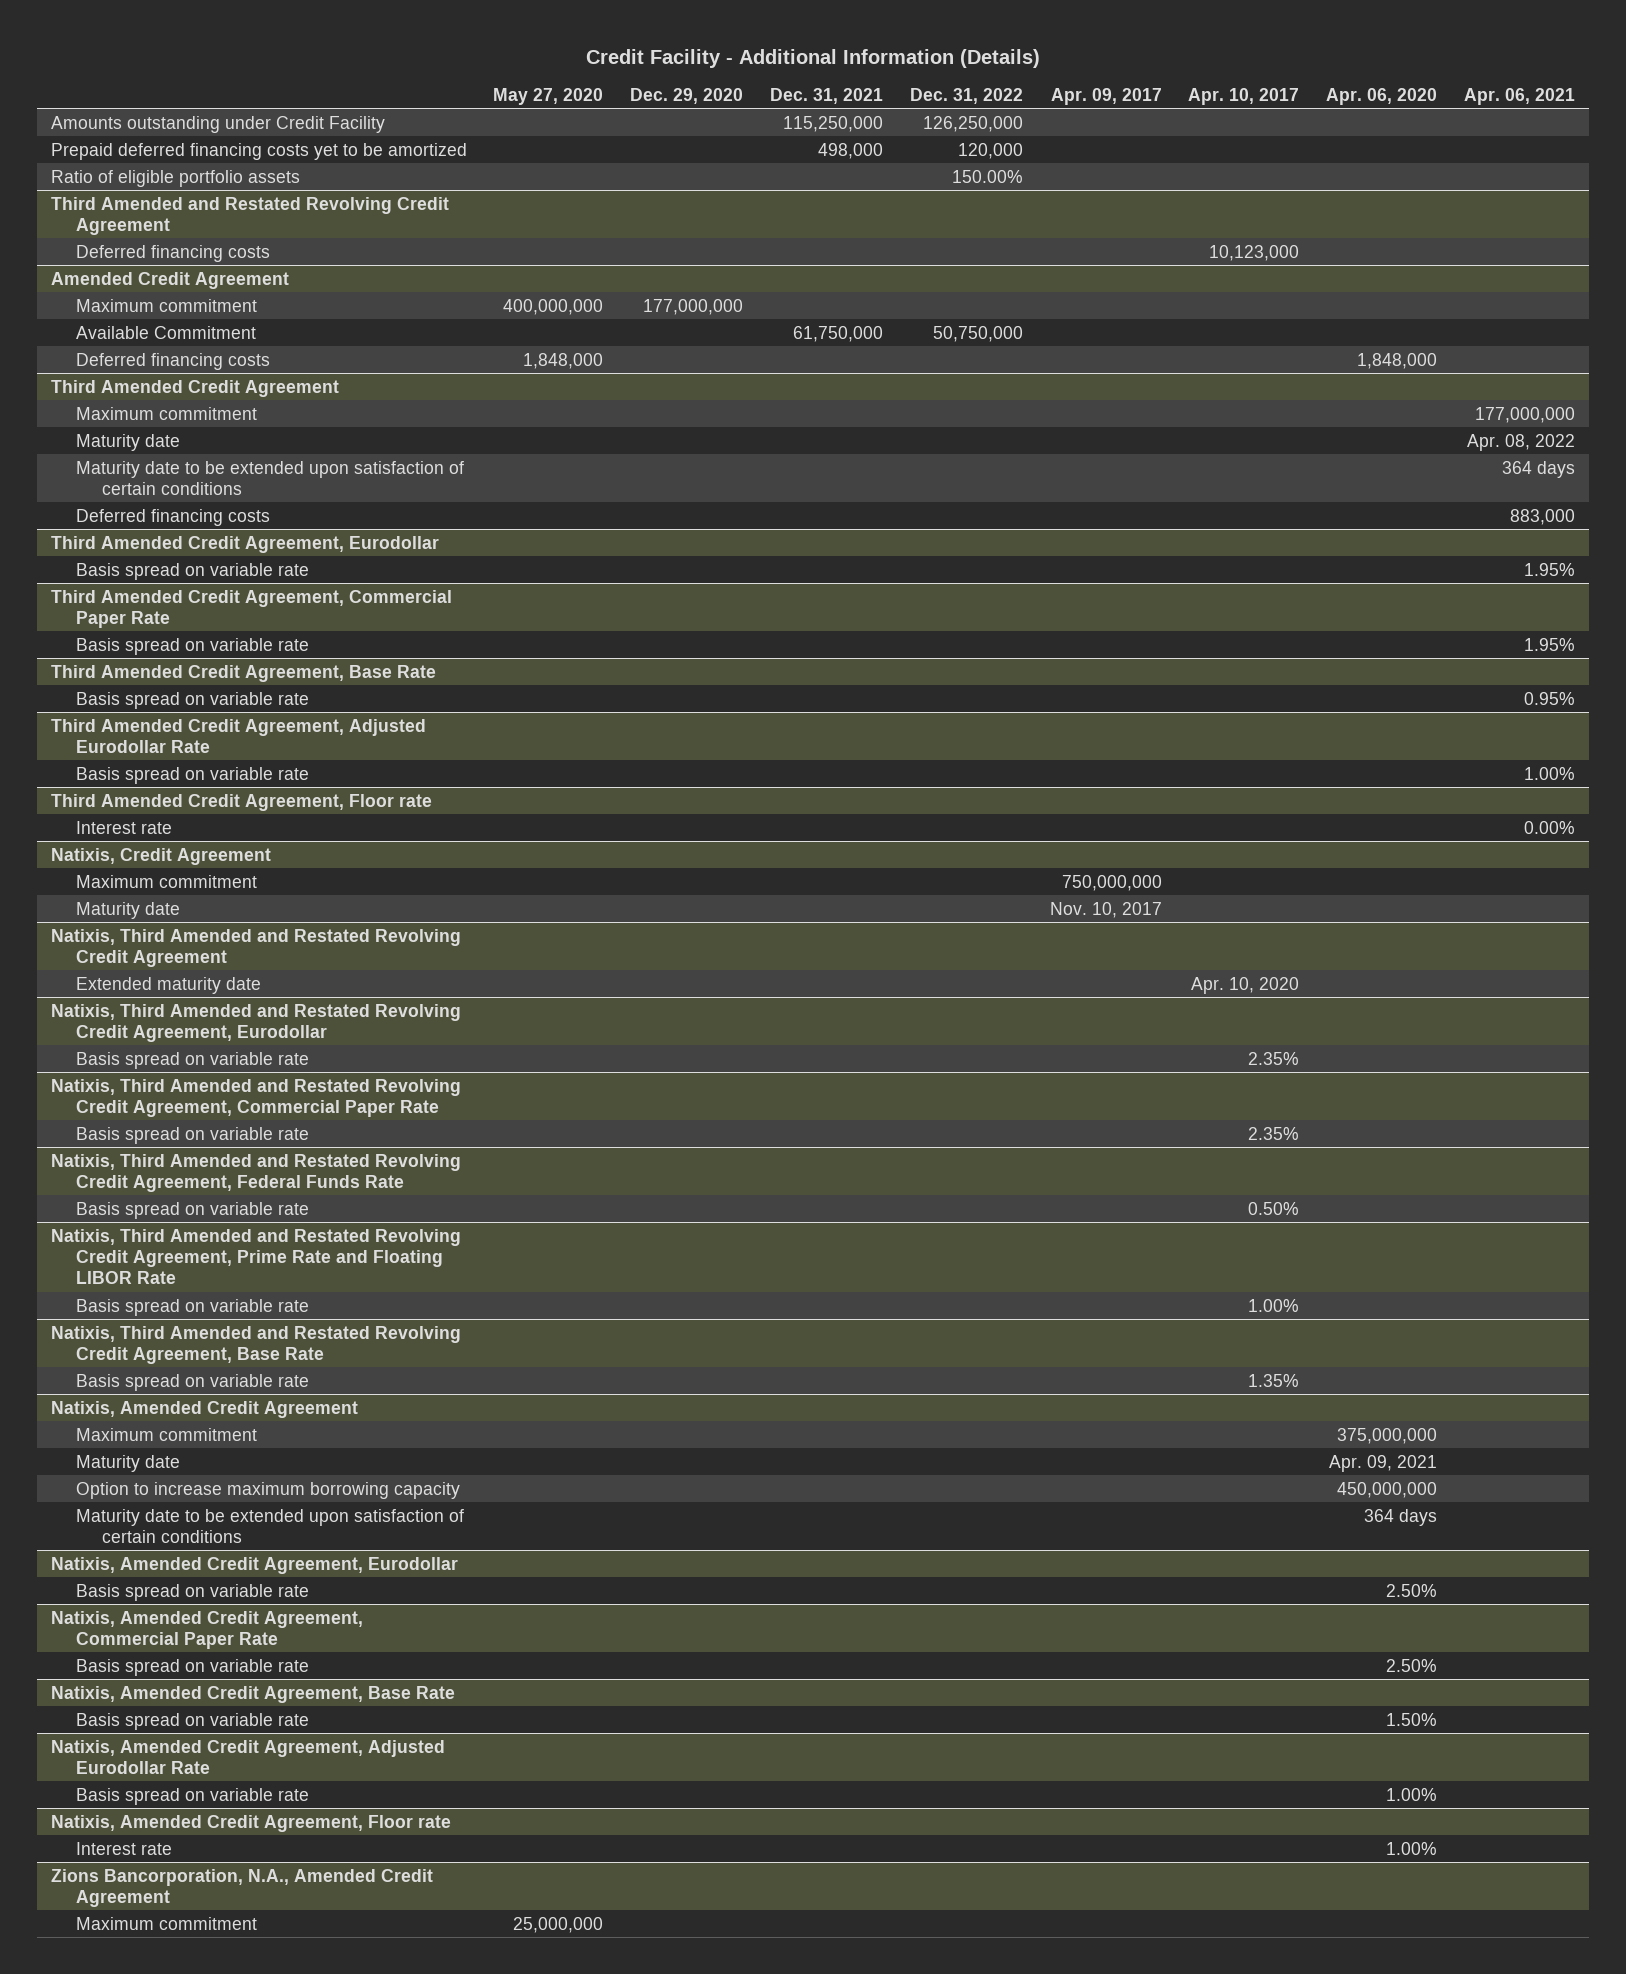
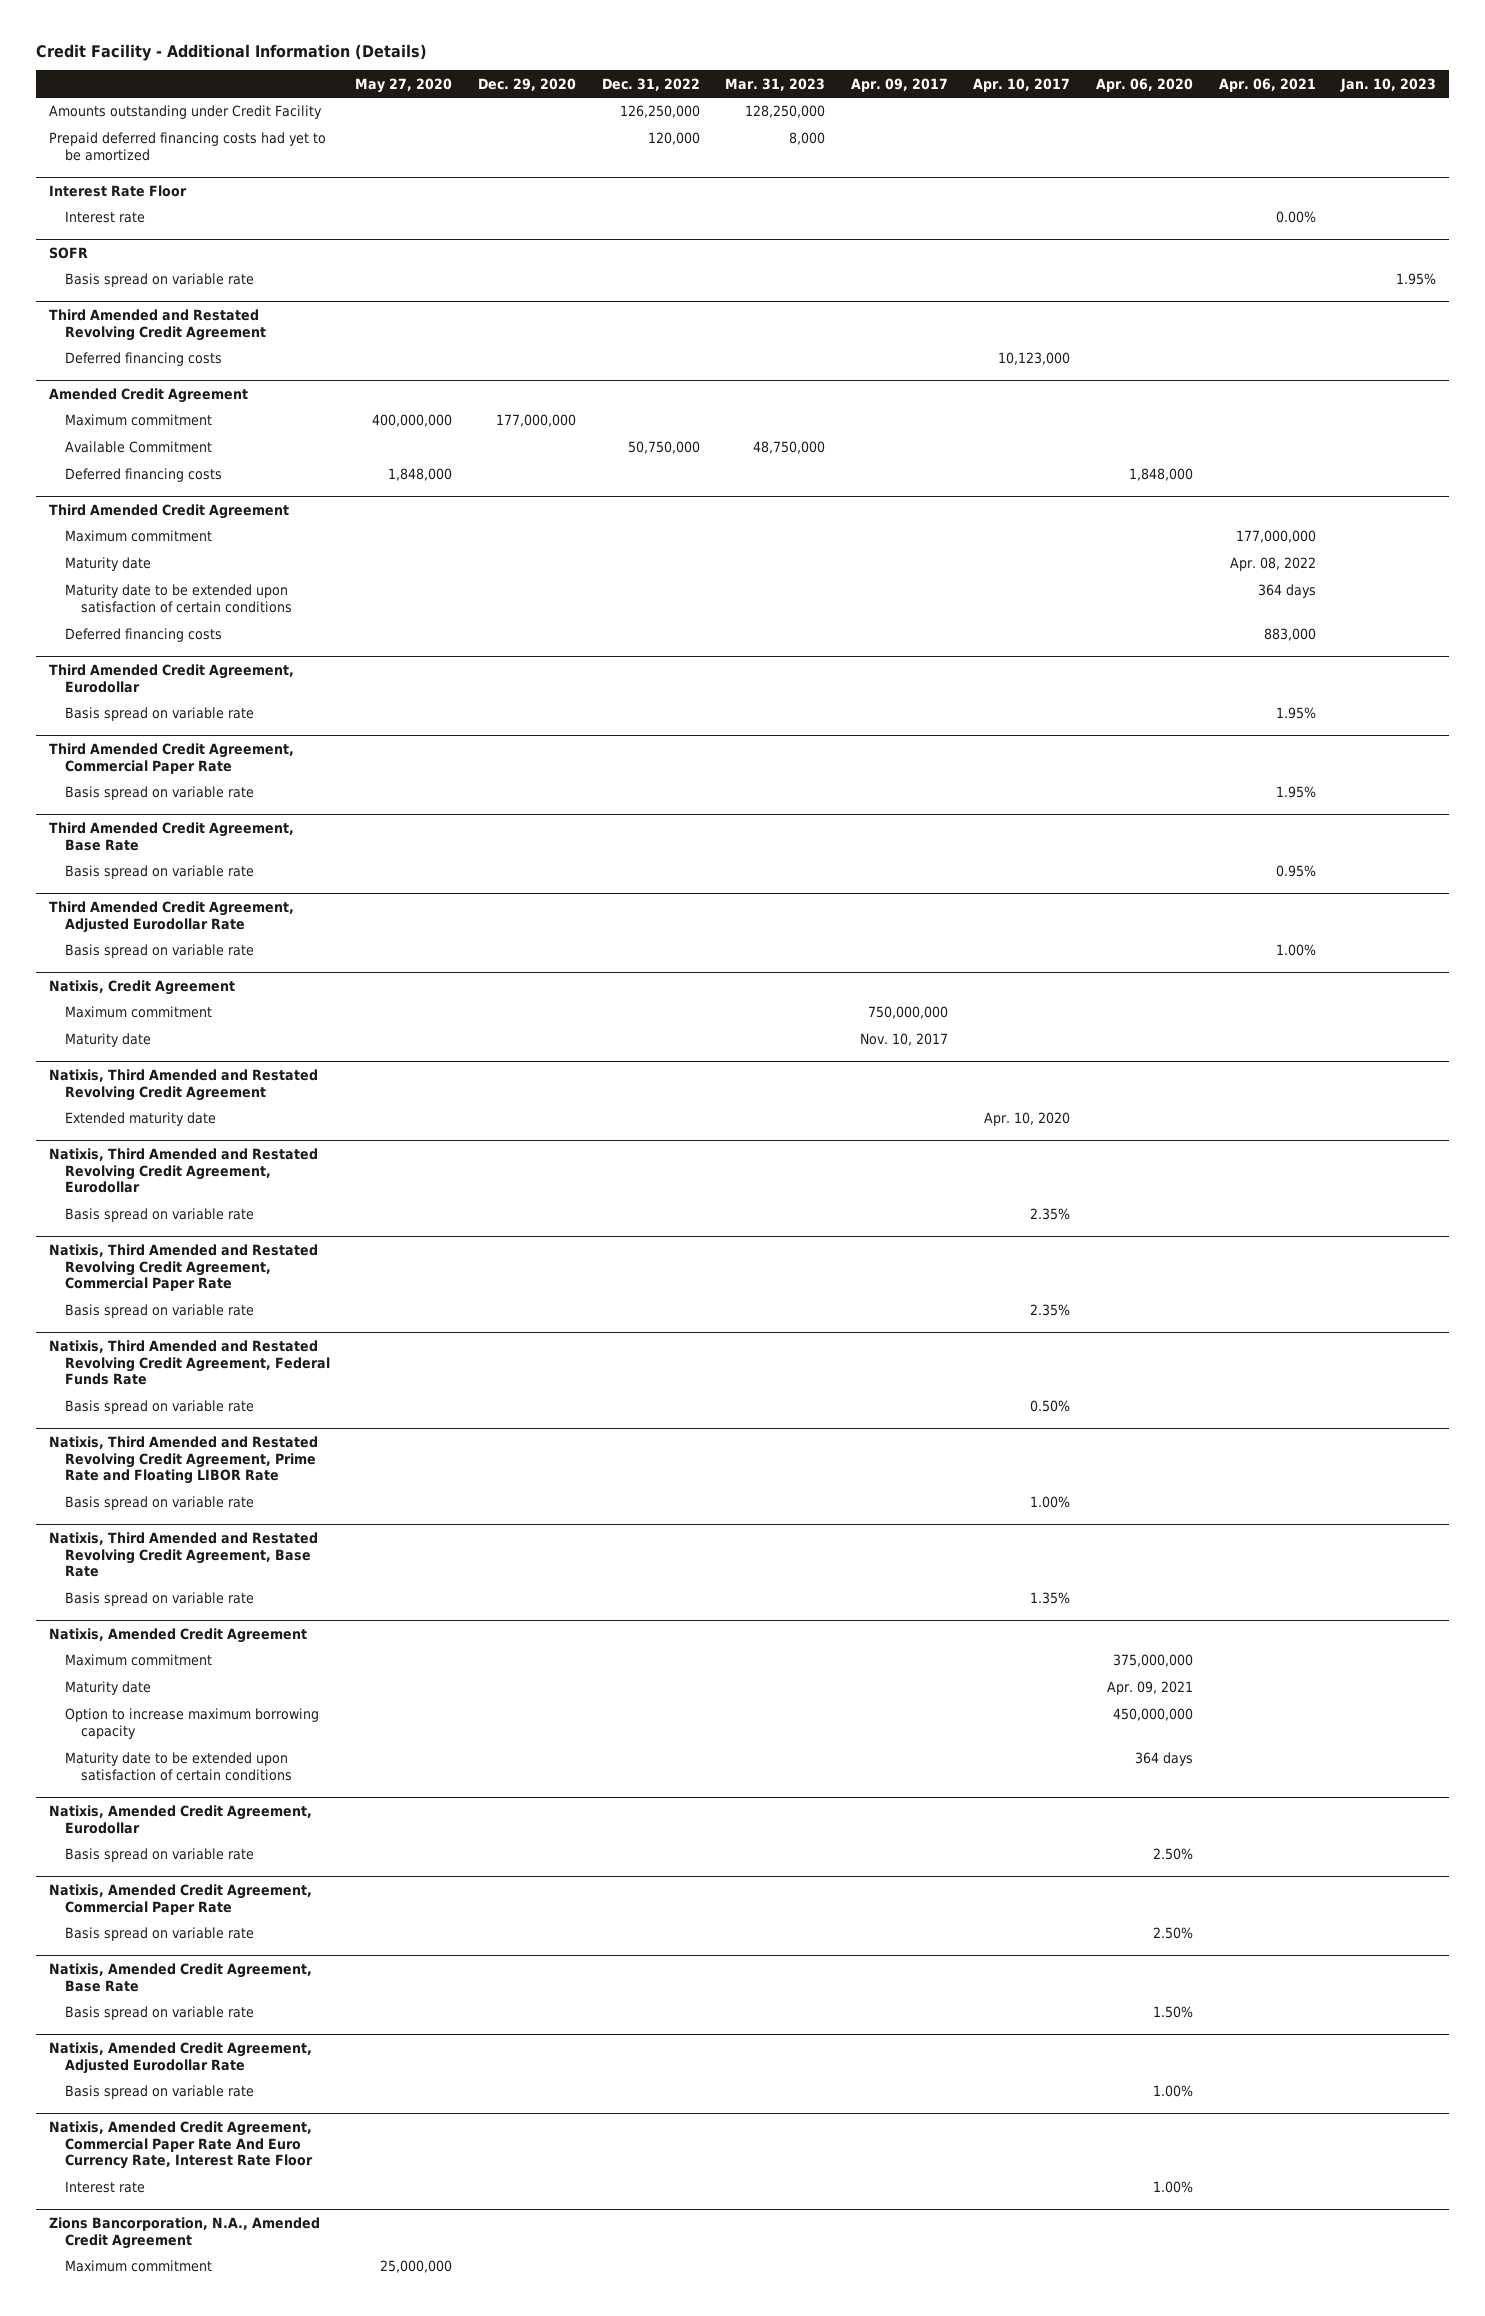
- | May 27, 2020 | Dec. 29, 2020 | Dec. 31, 2021 | Dec. 31, 2022 | Apr. 09, 2017 | Apr. 10, 2017 | Apr. 06, 2020 | Apr. 06, 2021
+ | May 27, 2020 | Dec. 29, 2020 | Dec. 31, 2022 | Mar. 31, 2023 | Apr. 09, 2017 | Apr. 10, 2017 | Apr. 06, 2020 | Apr. 06, 2021 | Jan. 10, 2023
- Prepaid deferred financing costs yet to be amortized | | | 498,000 | 120,000 | | | |
- Ratio of eligible portfolio assets | | | | 150.00% | | | |
+ Prepaid deferred financing costs had yet to be amortized | | | 120,000 | 8,000 | | | | |
+ Interest Rate Floor
+ Interest rate | | | | | | | | 0.00% |
+ SOFR
+ Basis spread on variable rate | | | | | | | | | 1.95%
- Third Amended Credit Agreement, Floor rate
- Interest rate | | | | | | | | 0.00%
- Natixis, Amended Credit Agreement, Floor rate
+ Natixis, Amended Credit Agreement, Commercial Paper Rate And Euro Currency Rate, Interest Rate Floor

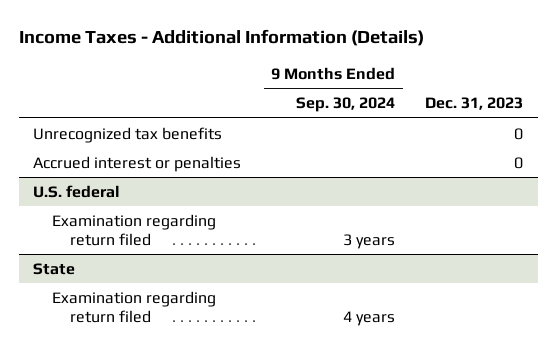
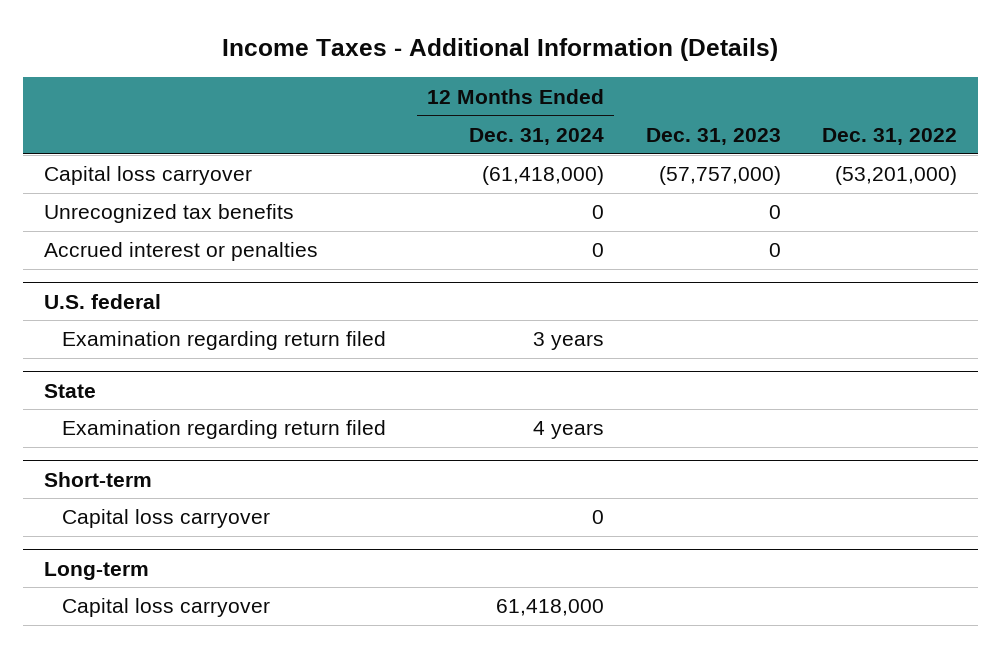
- | 9 Months Ended Sep. 30, 2024 | Dec. 31, 2023
+ | 12 Months Ended Dec. 31, 2024 | Dec. 31, 2023 | Dec. 31, 2022
+ Capital loss carryover | (61,418,000) | (57,757,000) | (53,201,000)
+ Short-term
+ Capital loss carryover | 0 | |
+ Long-term
+ Capital loss carryover | 61,418,000 | |

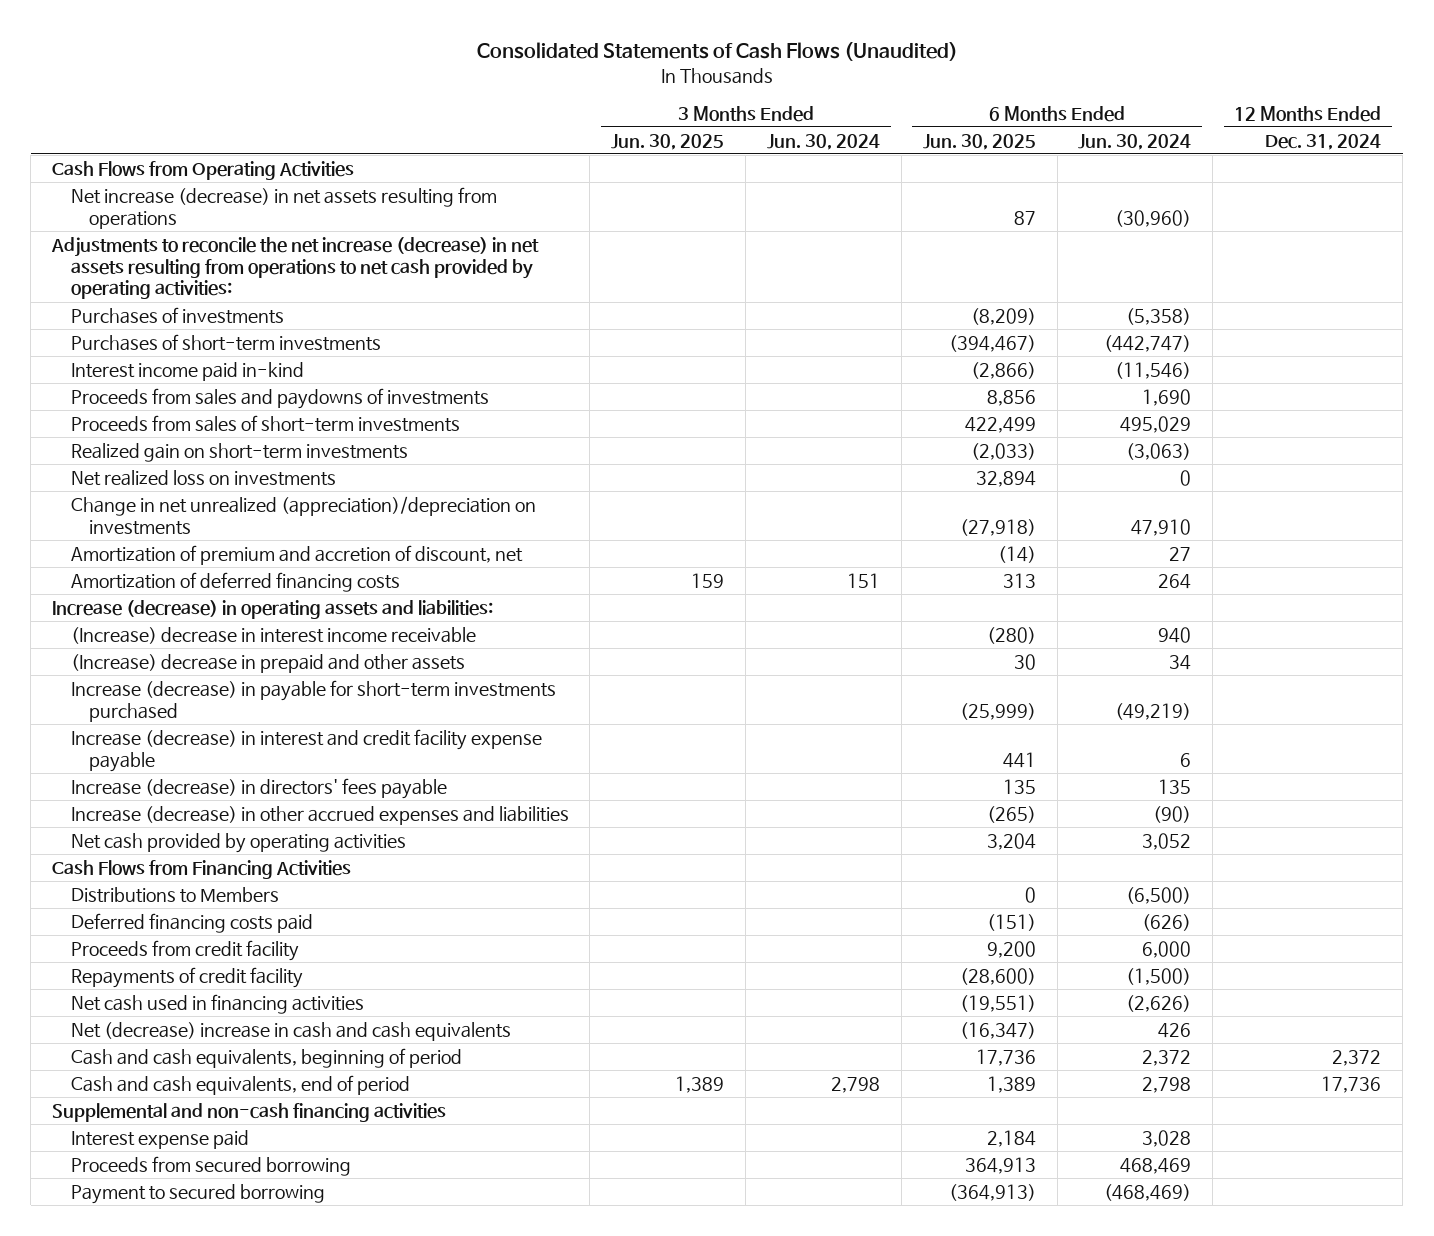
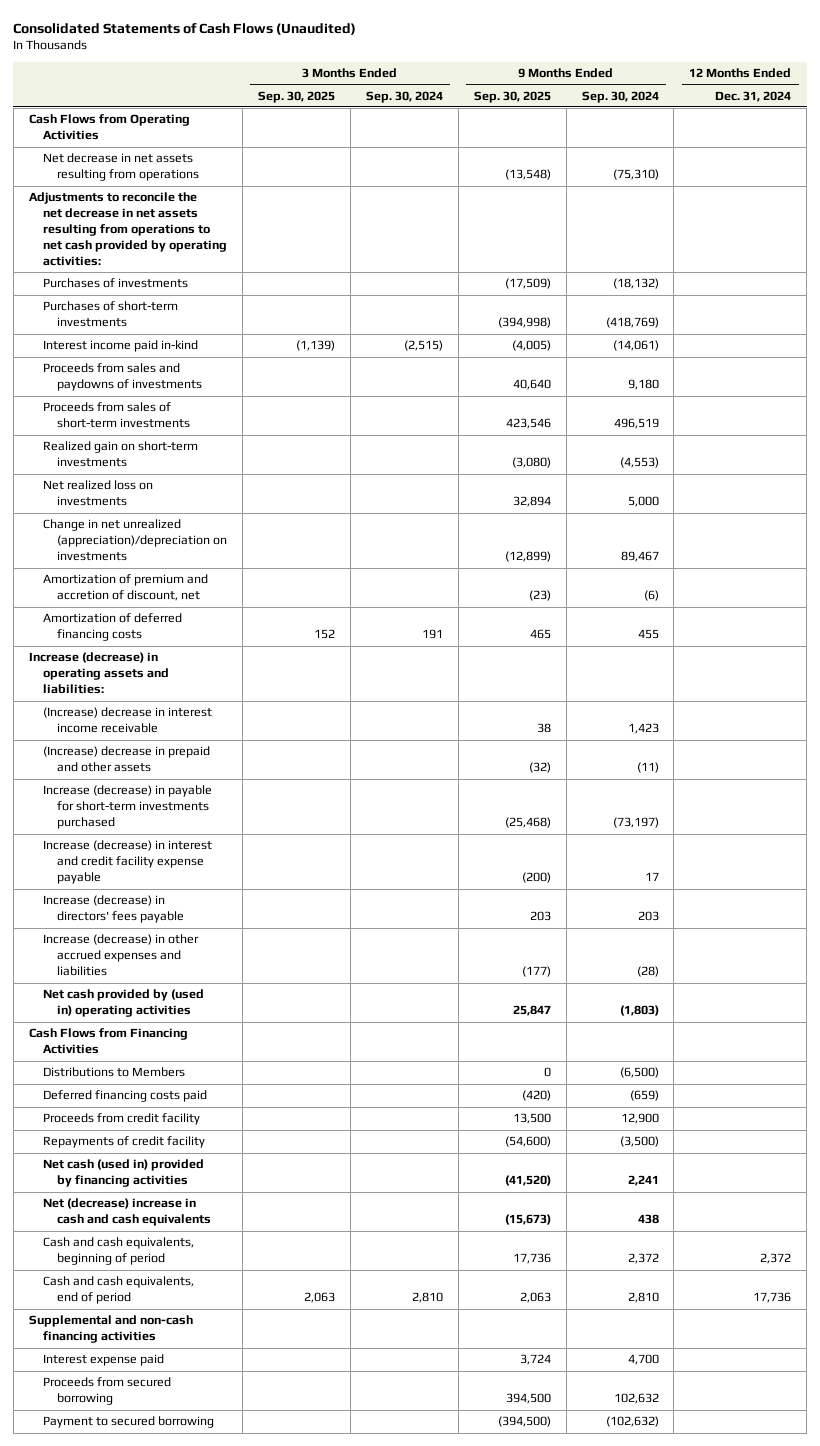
- | 3 Months Ended Jun. 30, 2025 | 3 Months Ended Jun. 30, 2024 | 6 Months Ended Jun. 30, 2025 | 6 Months Ended Jun. 30, 2024 | 12 Months Ended Dec. 31, 2024
+ | 3 Months Ended Sep. 30, 2025 | 3 Months Ended Sep. 30, 2024 | 9 Months Ended Sep. 30, 2025 | 9 Months Ended Sep. 30, 2024 | 12 Months Ended Dec. 31, 2024
- Net increase (decrease) in net assets resulting from operations | | | 87 | (30,960) |
- Adjustments to reconcile the net increase (decrease) in net assets resulting from operations to net cash provided by operating activities:
+ Net decrease in net assets resulting from operations | | | (13,548) | (75,310) |
+ Adjustments to reconcile the net decrease in net assets resulting from operations to net cash provided by operating activities:
- Net cash provided by operating activities | | | 3,204 | 3,052 |
+ Net cash provided by (used in) operating activities | | | 25,847 | (1,803) |
- Net cash used in financing activities | | | (19,551) | (2,626) |
+ Net cash (used in) provided by financing activities | | | (41,520) | 2,241 |

